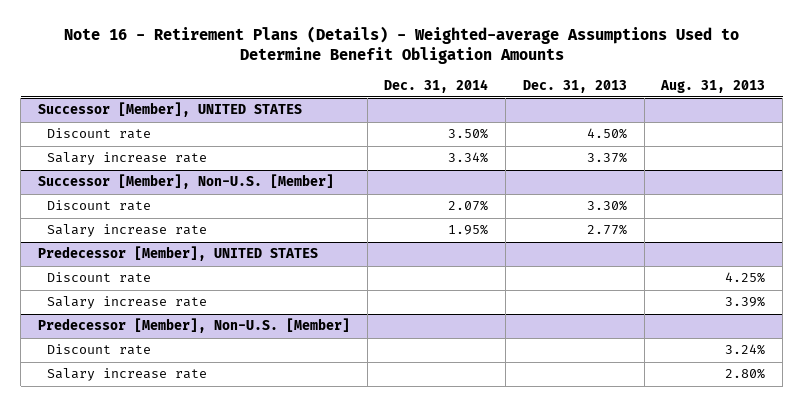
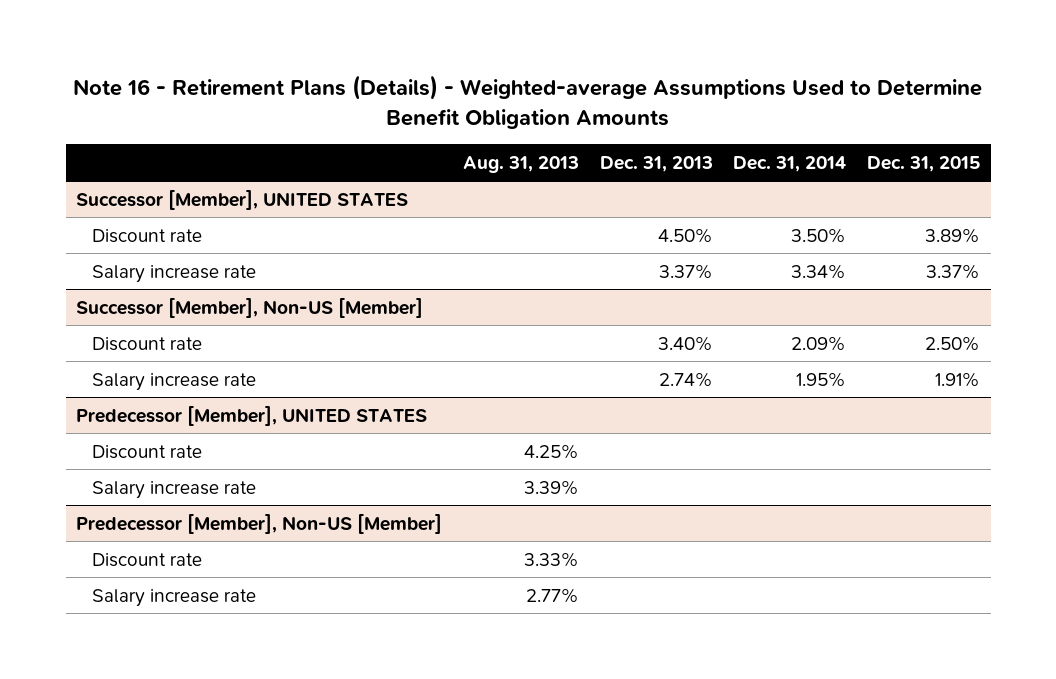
- | Dec. 31, 2014 | Dec. 31, 2013 | Aug. 31, 2013
+ | Aug. 31, 2013 | Dec. 31, 2013 | Dec. 31, 2014 | Dec. 31, 2015
- Successor [Member], Non-U.S. [Member]
- Discount rate | 2.07% | 3.30% |
- Salary increase rate | 1.95% | 2.77% |
+ Successor [Member], Non-US [Member]
+ Discount rate | | 3.40% | 2.09% | 2.50%
+ Salary increase rate | | 2.74% | 1.95% | 1.91%
- Predecessor [Member], Non-U.S. [Member]
- Discount rate | | | 3.24%
- Salary increase rate | | | 2.80%
+ Predecessor [Member], Non-US [Member]
+ Discount rate | 3.33% | | |
+ Salary increase rate | 2.77% | | |

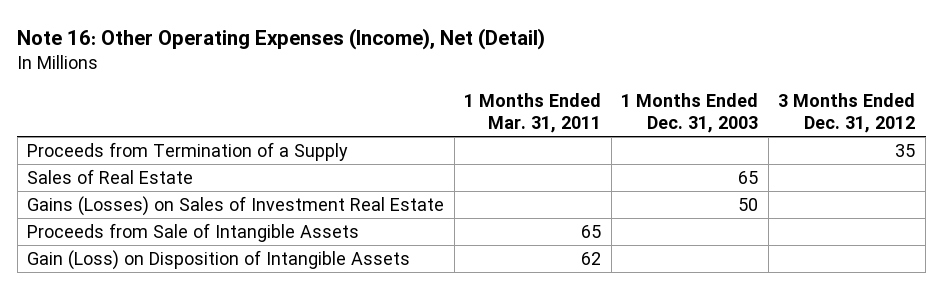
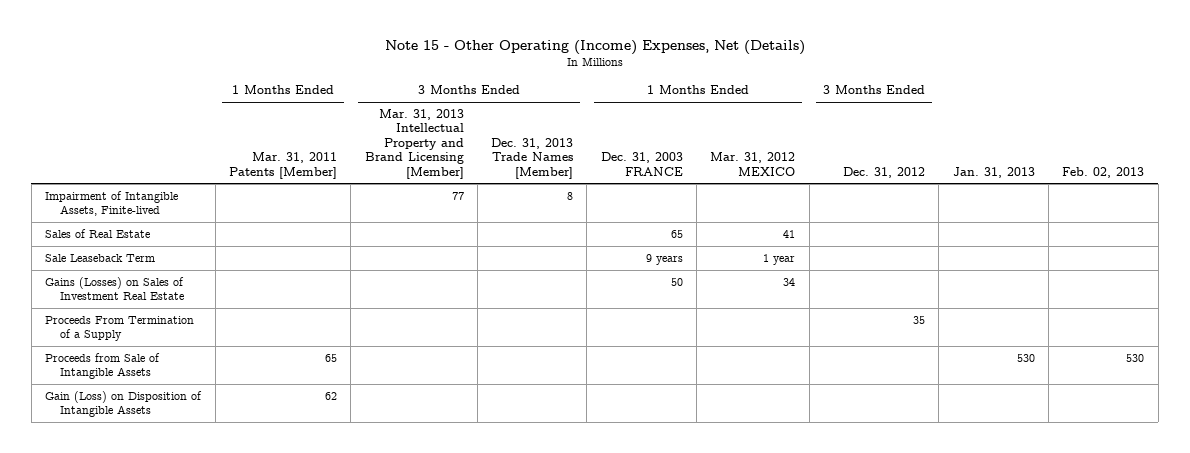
- Note 16: Other Operating Expenses (Income), Net (Detail)
+ Note 15 - Other Operating (Income) Expenses, Net (Details)
- | 1 Months Ended Mar. 31, 2011 | 1 Months Ended Dec. 31, 2003 | 3 Months Ended Dec. 31, 2012
+ | 1 Months Ended Mar. 31, 2011 Patents [Member] | 3 Months Ended Mar. 31, 2013 Intellectual Property and Brand Licensing [Member] | 3 Months Ended Dec. 31, 2013 Trade Names [Member] | 1 Months Ended Dec. 31, 2003 FRANCE | 1 Months Ended Mar. 31, 2012 MEXICO | 3 Months Ended Dec. 31, 2012 | Jan. 31, 2013 | Feb. 02, 2013
- Proceeds from Termination of a Supply | | | 35
+ Impairment of Intangible Assets, Finite-lived | | 77 | 8 | | | | |
+ Sale Leaseback Term | | | | 9 years | 1 year | | |
+ Proceeds From Termination of a Supply | | | | | | 35 | |

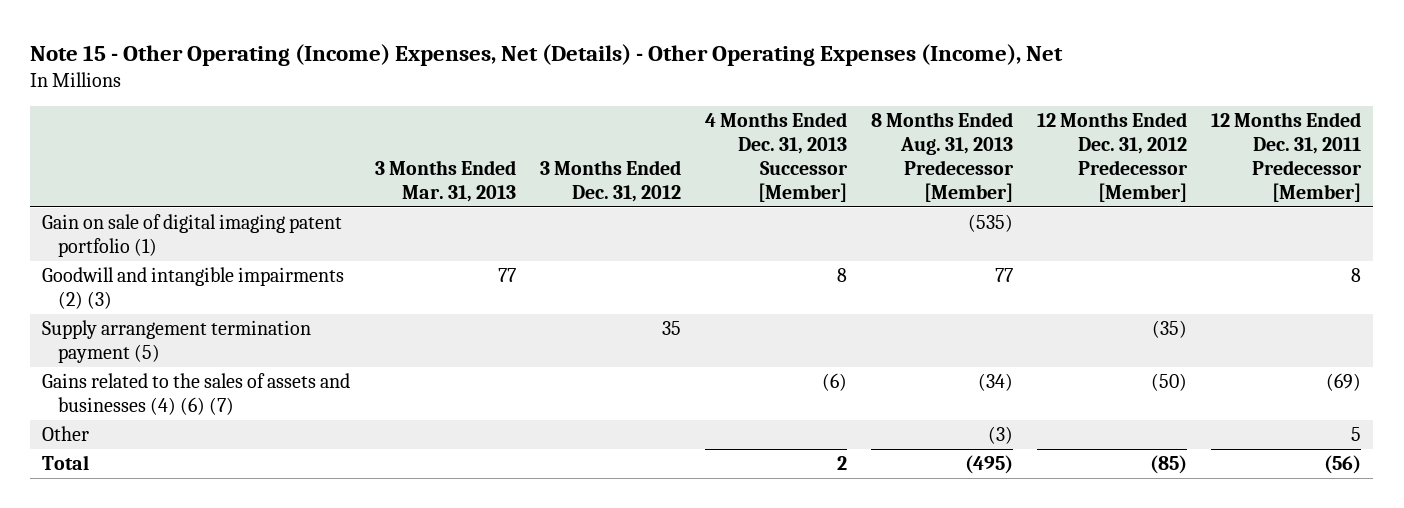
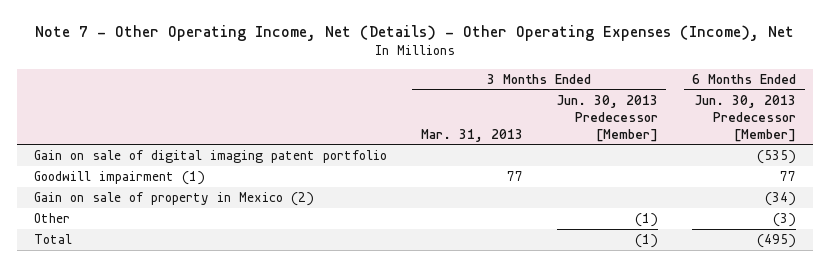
- Note 15 - Other Operating (Income) Expenses, Net (Details) - Other Operating Expenses (Income), Net
+ Note 7 - Other Operating Income, Net (Details) - Other Operating Expenses (Income), Net
- | 3 Months Ended Mar. 31, 2013 | 3 Months Ended Dec. 31, 2012 | 4 Months Ended Dec. 31, 2013 Successor [Member] | 8 Months Ended Aug. 31, 2013 Predecessor [Member] | 12 Months Ended Dec. 31, 2012 Predecessor [Member] | 12 Months Ended Dec. 31, 2011 Predecessor [Member]
+ | 3 Months Ended Mar. 31, 2013 | 3 Months Ended Jun. 30, 2013 Predecessor [Member] | 6 Months Ended Jun. 30, 2013 Predecessor [Member]
- Gain on sale of digital imaging patent portfolio (1) | | | | (535) | |
- Goodwill and intangible impairments (2) (3) | 77 | | 8 | 77 | | 8
- Supply arrangement termination payment (5) | | 35 | | | (35) |
- Gains related to the sales of assets and businesses (4) (6) (7) | | | (6) | (34) | (50) | (69)
+ Gain on sale of digital imaging patent portfolio | | | (535)
+ Goodwill impairment (1) | 77 | | 77
+ Gain on sale of property in Mexico (2) | | | (34)

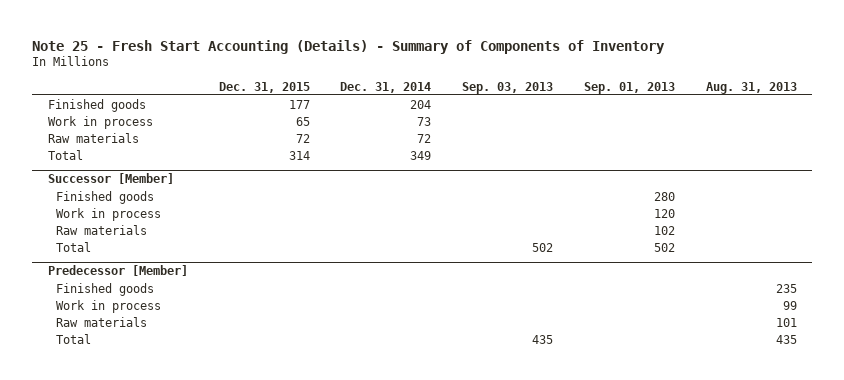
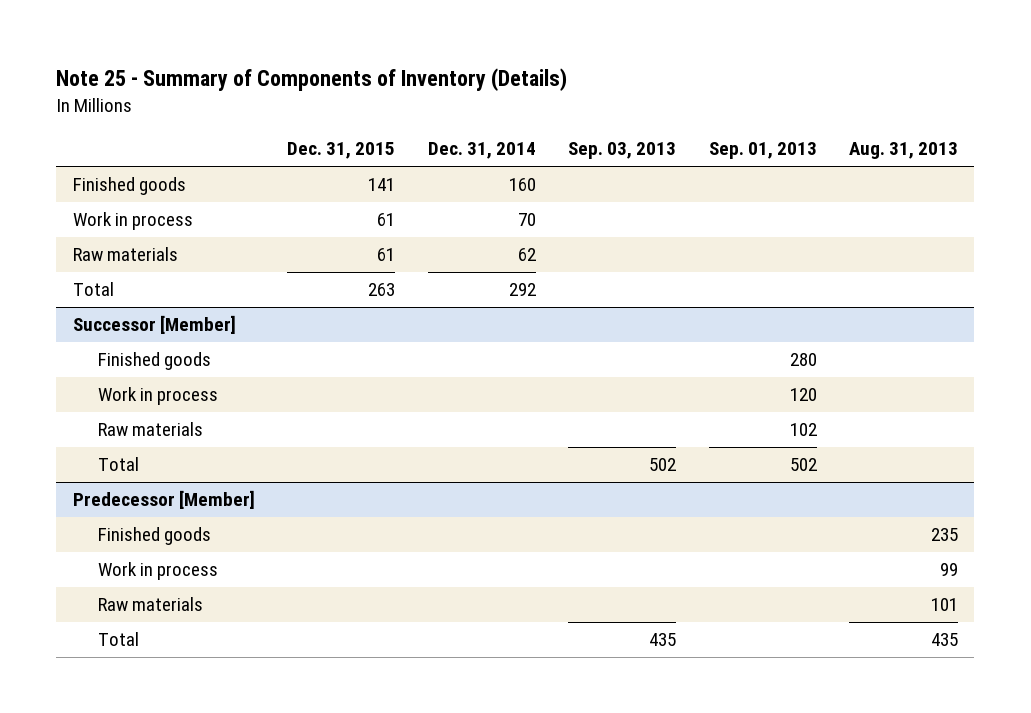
- Note 25 - Fresh Start Accounting (Details) - Summary of Components of Inventory
+ Note 25 - Summary of Components of Inventory (Details)
- Finished goods | 177 | 204 | | |
- Work in process | 65 | 73 | | |
- Raw materials | 72 | 72 | | |
- Total | 314 | 349 | | |
+ Finished goods | 141 | 160 | | |
+ Work in process | 61 | 70 | | |
+ Raw materials | 61 | 62 | | |
+ Total | 263 | 292 | | |

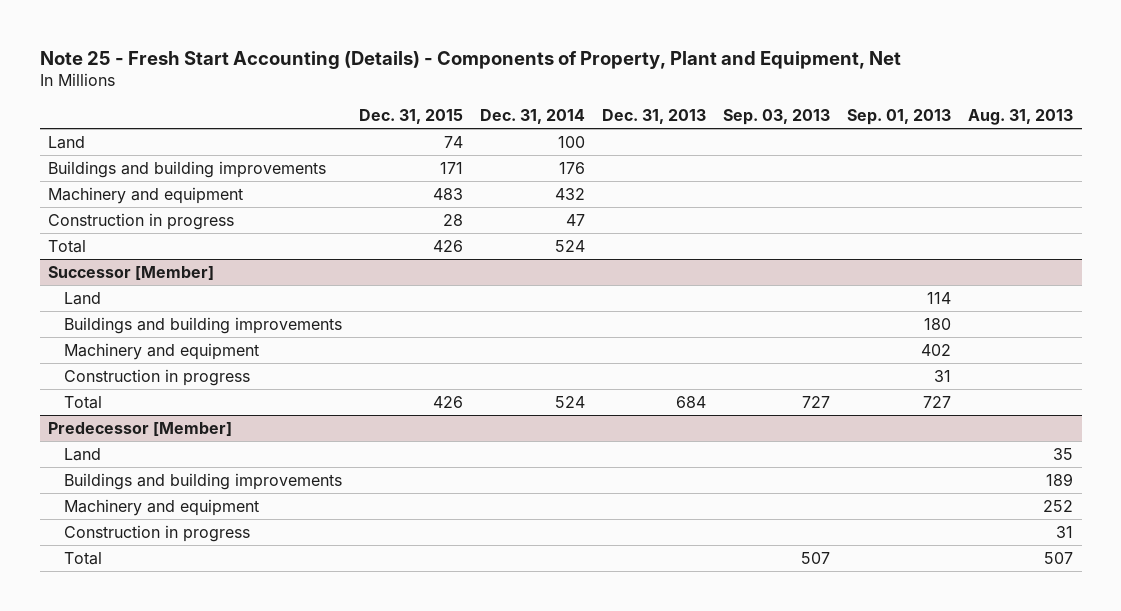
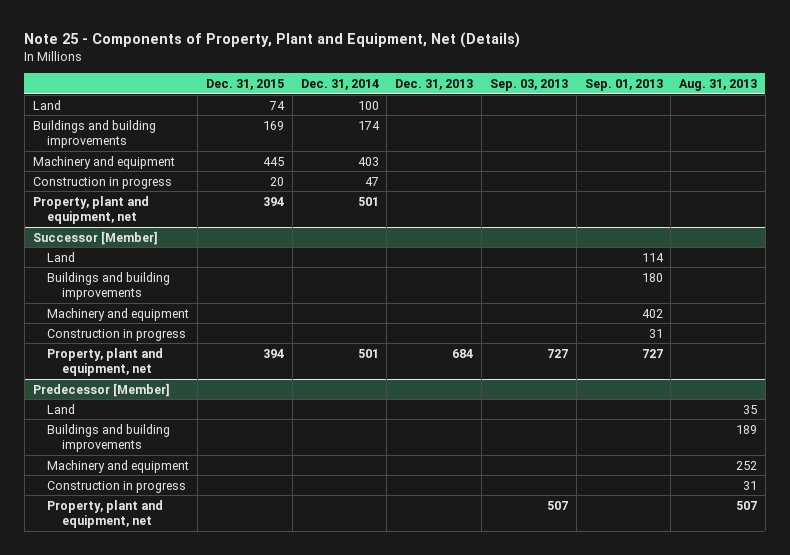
- Note 25 - Fresh Start Accounting (Details) - Components of Property, Plant and Equipment, Net
+ Note 25 - Components of Property, Plant and Equipment, Net (Details)
- Buildings and building improvements | 171 | 176 | | | |
- Machinery and equipment | 483 | 432 | | | |
- Construction in progress | 28 | 47 | | | |
- Total | 426 | 524 | | | |
+ Buildings and building improvements | 169 | 174 | | | |
+ Machinery and equipment | 445 | 403 | | | |
+ Construction in progress | 20 | 47 | | | |
+ Property, plant and equipment, net | 394 | 501 | | | |
@ Successor [Member]
- Total | 426 | 524 | 684 | 727 | 727 |
+ Property, plant and equipment, net | 394 | 501 | 684 | 727 | 727 |
@ Predecessor [Member]
- Total | | | | 507 | | 507
+ Property, plant and equipment, net | | | | 507 | | 507

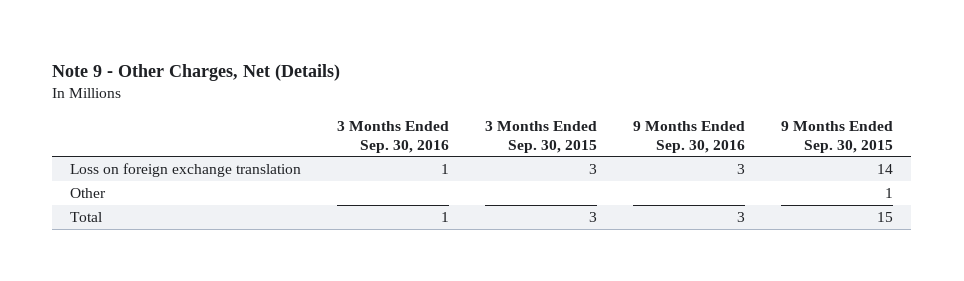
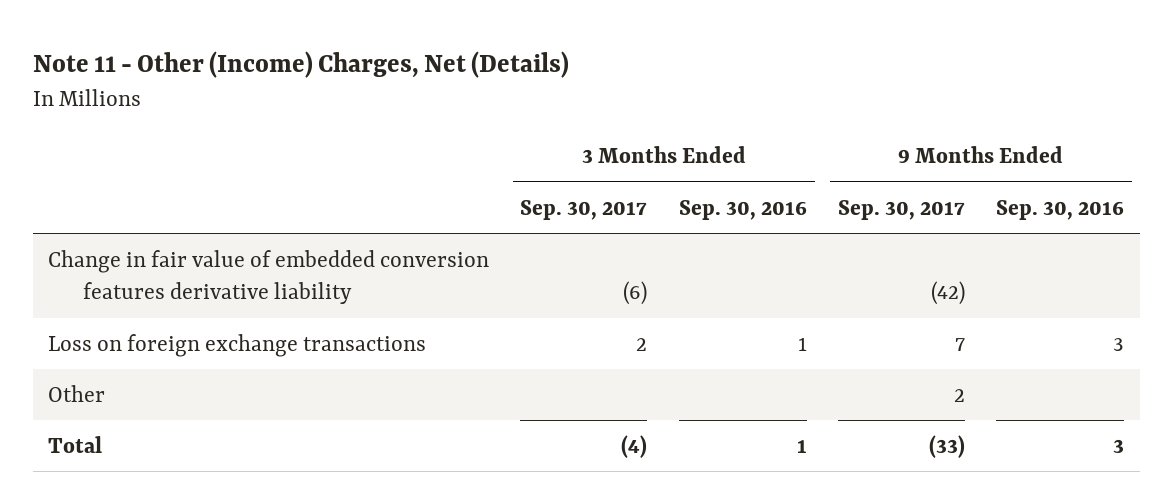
- Note 9 - Other Charges, Net (Details)
+ Note 11 - Other (Income) Charges, Net (Details)
- | 3 Months Ended Sep. 30, 2016 | 3 Months Ended Sep. 30, 2015 | 9 Months Ended Sep. 30, 2016 | 9 Months Ended Sep. 30, 2015
+ | 3 Months Ended Sep. 30, 2017 | 3 Months Ended Sep. 30, 2016 | 9 Months Ended Sep. 30, 2017 | 9 Months Ended Sep. 30, 2016
- Loss on foreign exchange translation | 1 | 3 | 3 | 14
+ Change in fair value of embedded conversion features derivative liability | (6) | | (42) |
+ Loss on foreign exchange transactions | 2 | 1 | 7 | 3

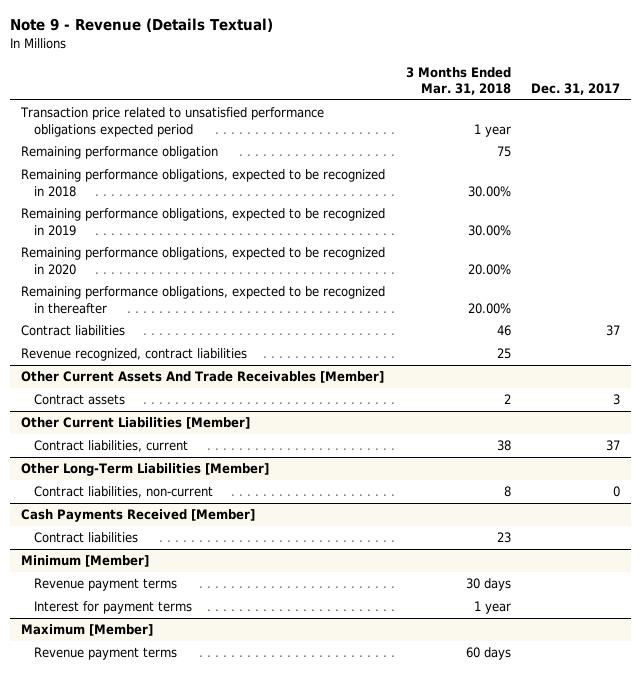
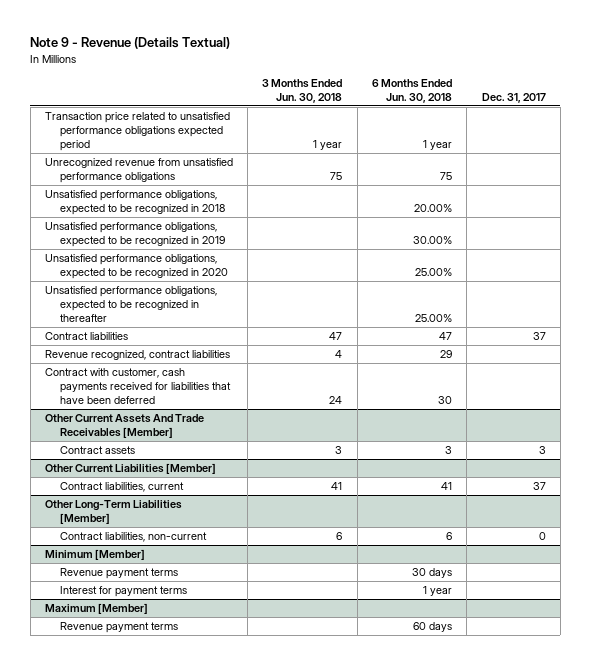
- | 3 Months Ended Mar. 31, 2018 | Dec. 31, 2017
+ | 3 Months Ended Jun. 30, 2018 | 6 Months Ended Jun. 30, 2018 | Dec. 31, 2017
- Remaining performance obligation | 75 |
- Remaining performance obligations, expected to be recognized in 2018 | 30.00% |
- Remaining performance obligations, expected to be recognized in 2019 | 30.00% |
- Remaining performance obligations, expected to be recognized in 2020 | 20.00% |
- Remaining performance obligations, expected to be recognized in thereafter | 20.00% |
+ Unrecognized revenue from unsatisfied performance obligations | 75 | 75 |
+ Unsatisfied performance obligations, expected to be recognized in 2018 | | 20.00% |
+ Unsatisfied performance obligations, expected to be recognized in 2019 | | 30.00% |
+ Unsatisfied performance obligations, expected to be recognized in 2020 | | 25.00% |
+ Unsatisfied performance obligations, expected to be recognized in thereafter | | 25.00% |
+ Contract with customer, cash payments received for liabilities that have been deferred | 24 | 30 |
- Cash Payments Received [Member]
- Contract liabilities | 23 |

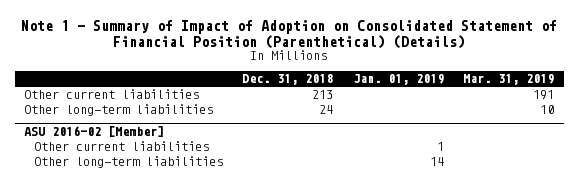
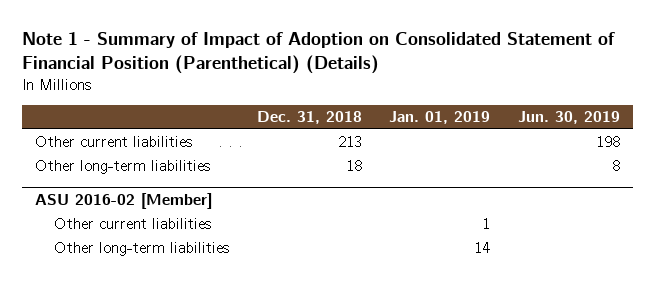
- | Dec. 31, 2018 | Jan. 01, 2019 | Mar. 31, 2019
+ | Dec. 31, 2018 | Jan. 01, 2019 | Jun. 30, 2019
- Other long-term liabilities | 24 | | 10
+ Other long-term liabilities | 18 | | 8

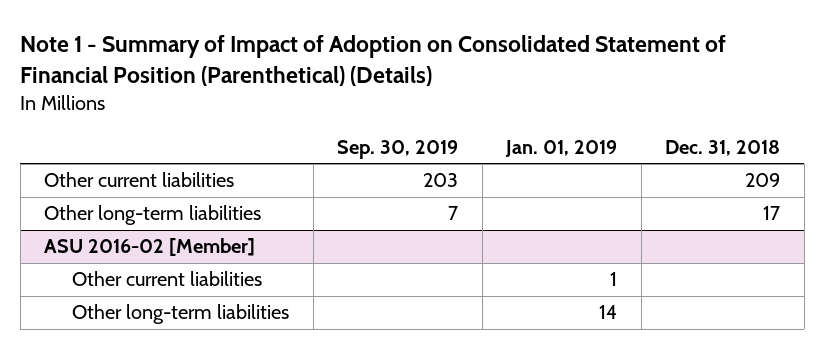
- | Dec. 31, 2018 | Jan. 01, 2019 | Jun. 30, 2019
+ | Sep. 30, 2019 | Jan. 01, 2019 | Dec. 31, 2018
- Other current liabilities | 213 | | 198
- Other long-term liabilities | 18 | | 8
+ Other current liabilities | 203 | | 209
+ Other long-term liabilities | 7 | | 17

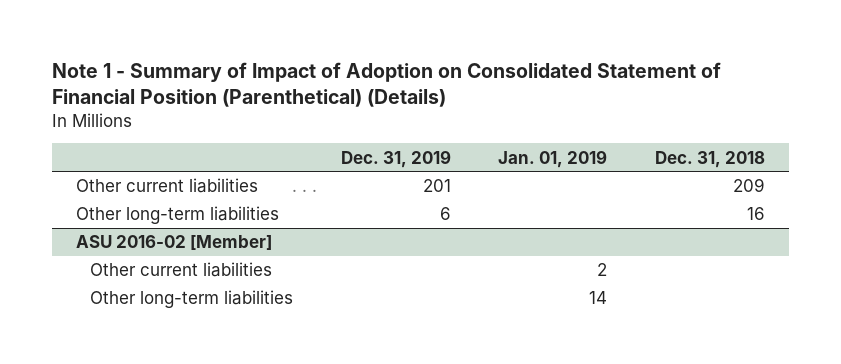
- | Sep. 30, 2019 | Jan. 01, 2019 | Dec. 31, 2018
+ | Dec. 31, 2019 | Jan. 01, 2019 | Dec. 31, 2018
- Other long-term liabilities | 7 | | 17
+ Other long-term liabilities | 6 | | 16
@ ASU 2016-02 [Member]
- Other current liabilities | | 1 |
+ Other current liabilities | | 2 |

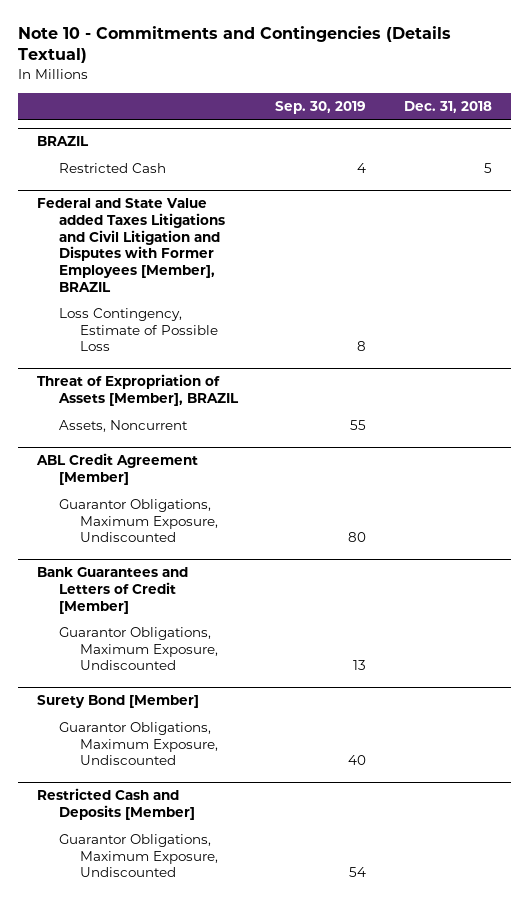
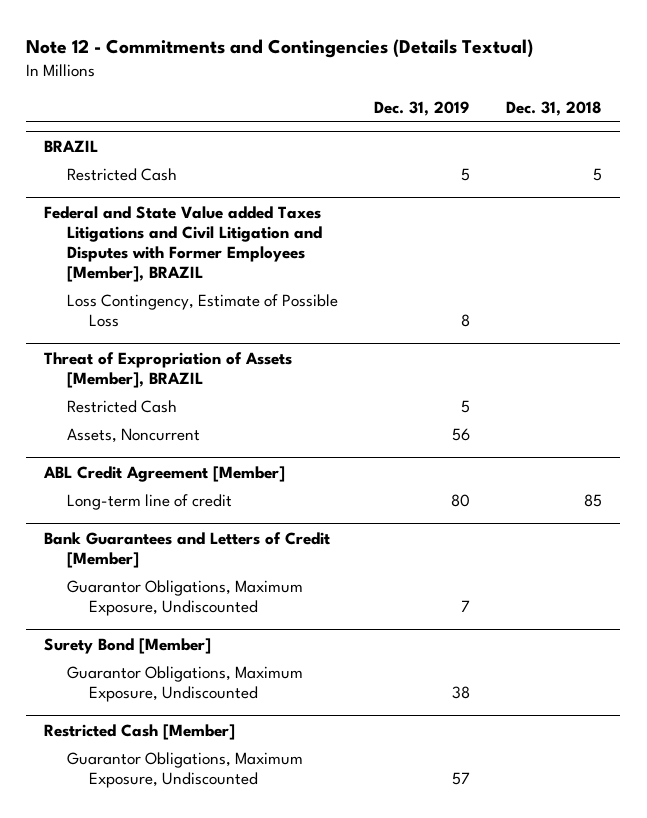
- Note 10 - Commitments and Contingencies (Details Textual)
+ Note 12 - Commitments and Contingencies (Details Textual)
- | Sep. 30, 2019 | Dec. 31, 2018
+ | Dec. 31, 2019 | Dec. 31, 2018
@ Threat of Expropriation of Assets [Member], BRAZIL
+ Restricted Cash | 5 |
@ ABL Credit Agreement [Member]
- Guarantor Obligations, Maximum Exposure, Undiscounted | 80 |
+ Long-term line of credit | 80 | 85
- Restricted Cash and Deposits [Member]
- Guarantor Obligations, Maximum Exposure, Undiscounted | 54 |
+ Restricted Cash [Member]
+ Guarantor Obligations, Maximum Exposure, Undiscounted | 57 |

